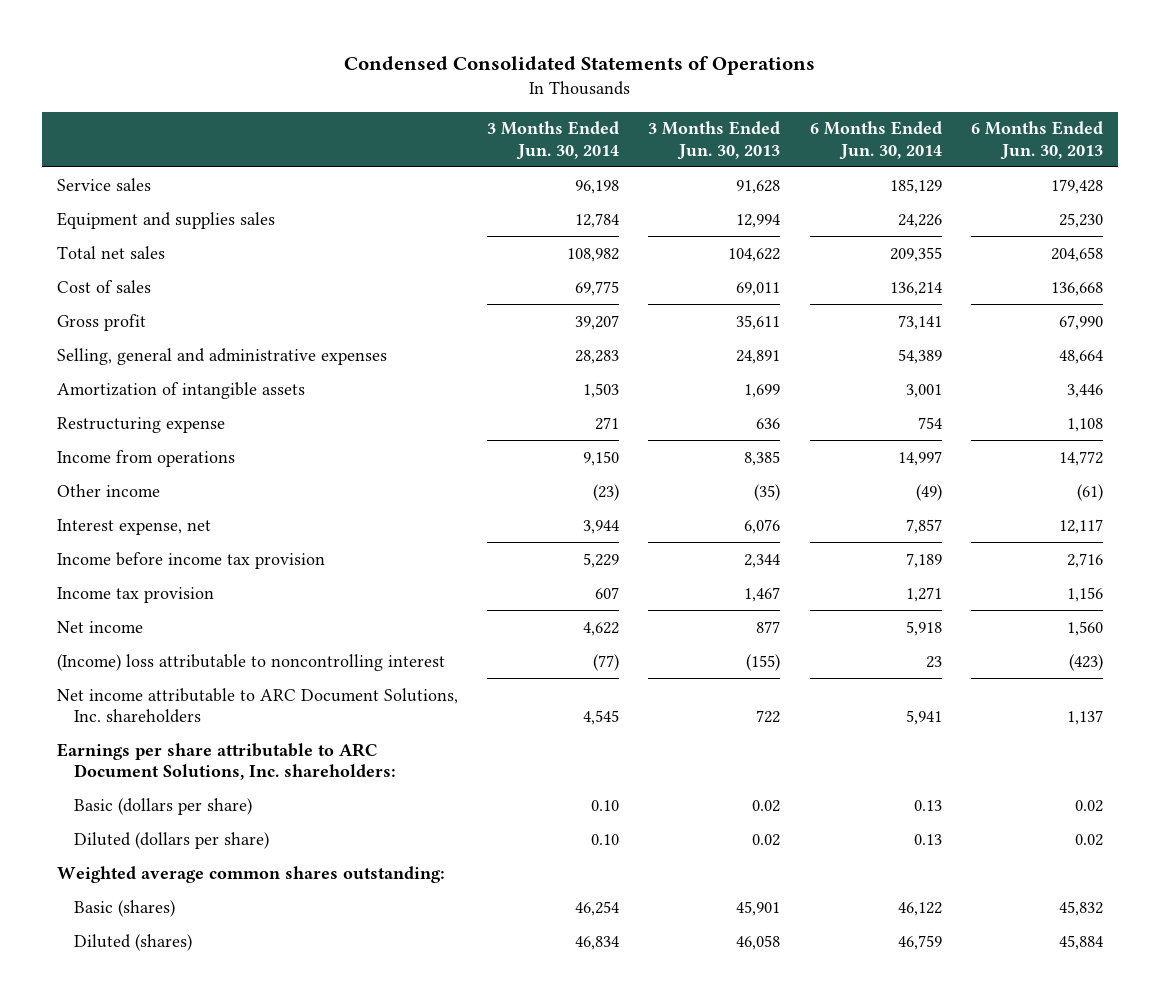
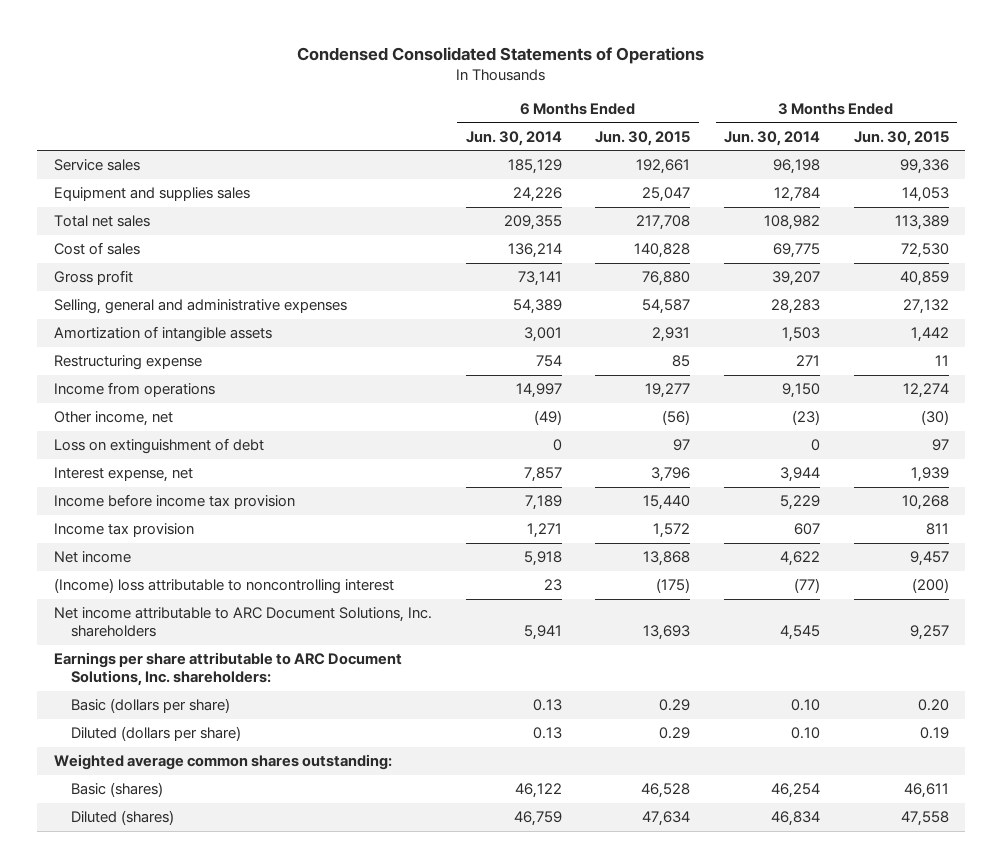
- | 3 Months Ended Jun. 30, 2014 | 3 Months Ended Jun. 30, 2013 | 6 Months Ended Jun. 30, 2014 | 6 Months Ended Jun. 30, 2013
+ | 6 Months Ended Jun. 30, 2014 | 6 Months Ended Jun. 30, 2015 | 3 Months Ended Jun. 30, 2014 | 3 Months Ended Jun. 30, 2015
- Other income | (23) | (35) | (49) | (61)
+ Other income, net | (49) | (56) | (23) | (30)
+ Loss on extinguishment of debt | 0 | 97 | 0 | 97

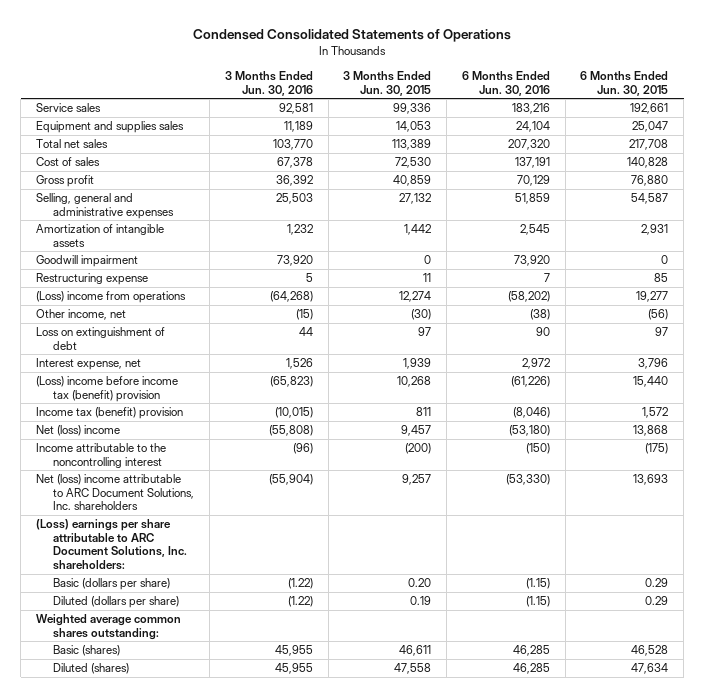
- | 6 Months Ended Jun. 30, 2014 | 6 Months Ended Jun. 30, 2015 | 3 Months Ended Jun. 30, 2014 | 3 Months Ended Jun. 30, 2015
+ | 3 Months Ended Jun. 30, 2016 | 3 Months Ended Jun. 30, 2015 | 6 Months Ended Jun. 30, 2016 | 6 Months Ended Jun. 30, 2015
+ Goodwill impairment | 73,920 | 0 | 73,920 | 0
- Income from operations | 14,997 | 19,277 | 9,150 | 12,274
+ (Loss) income from operations | (64,268) | 12,274 | (58,202) | 19,277
- Income before income tax provision | 7,189 | 15,440 | 5,229 | 10,268
- Income tax provision | 1,271 | 1,572 | 607 | 811
- Net income | 5,918 | 13,868 | 4,622 | 9,457
- (Income) loss attributable to noncontrolling interest | 23 | (175) | (77) | (200)
- Net income attributable to ARC Document Solutions, Inc. shareholders | 5,941 | 13,693 | 4,545 | 9,257
- Earnings per share attributable to ARC Document Solutions, Inc. shareholders:
+ (Loss) income before income tax (benefit) provision | (65,823) | 10,268 | (61,226) | 15,440
+ Income tax (benefit) provision | (10,015) | 811 | (8,046) | 1,572
+ Net (loss) income | (55,808) | 9,457 | (53,180) | 13,868
+ Income attributable to the noncontrolling interest | (96) | (200) | (150) | (175)
+ Net (loss) income attributable to ARC Document Solutions, Inc. shareholders | (55,904) | 9,257 | (53,330) | 13,693
+ (Loss) earnings per share attributable to ARC Document Solutions, Inc. shareholders:

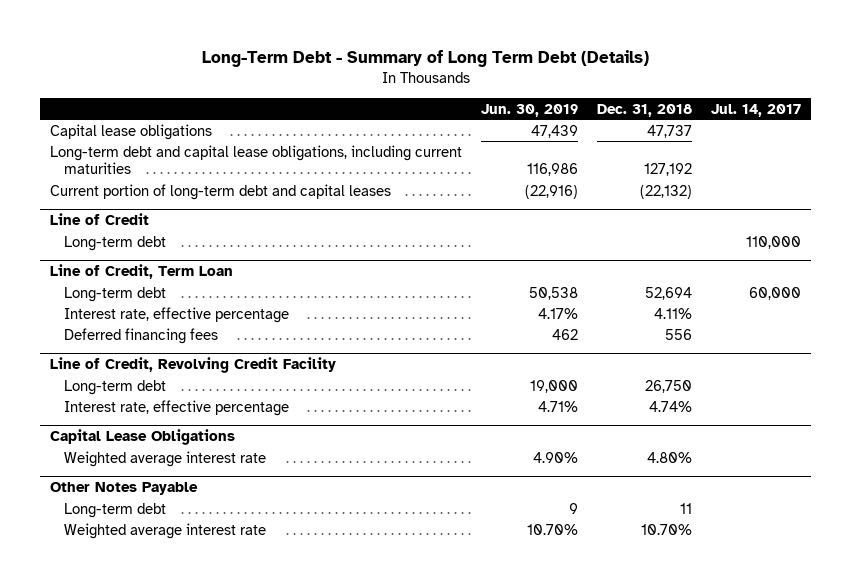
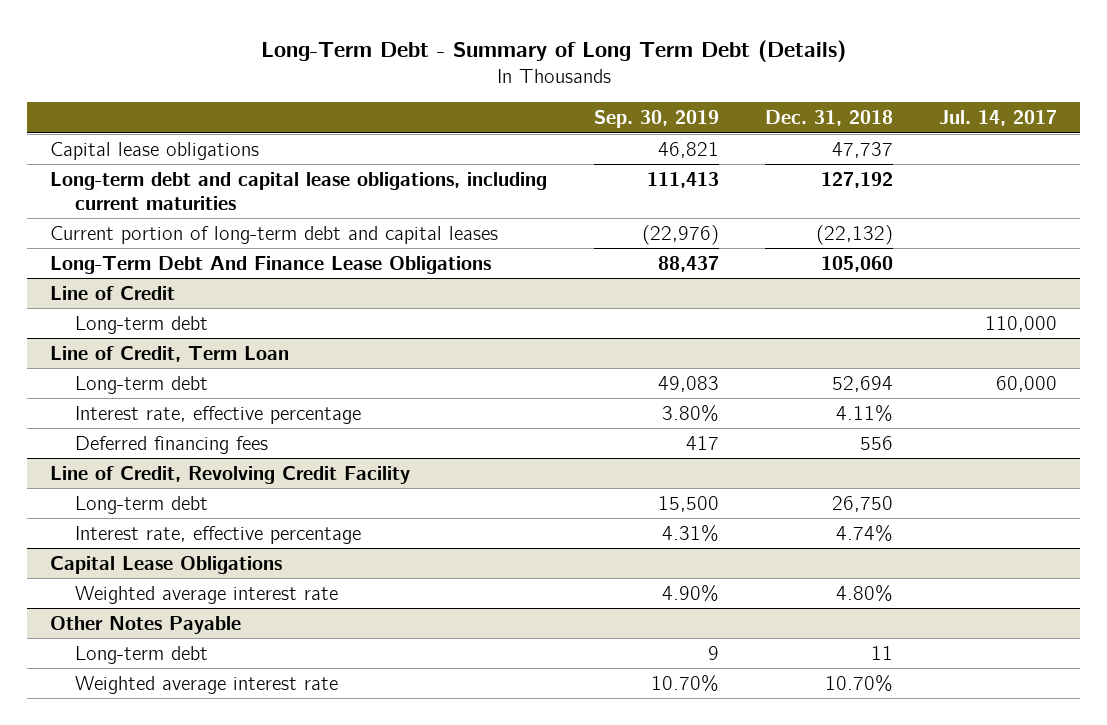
- | Jun. 30, 2019 | Dec. 31, 2018 | Jul. 14, 2017
+ | Sep. 30, 2019 | Dec. 31, 2018 | Jul. 14, 2017
+ Long-Term Debt And Finance Lease Obligations | 88,437 | 105,060 |

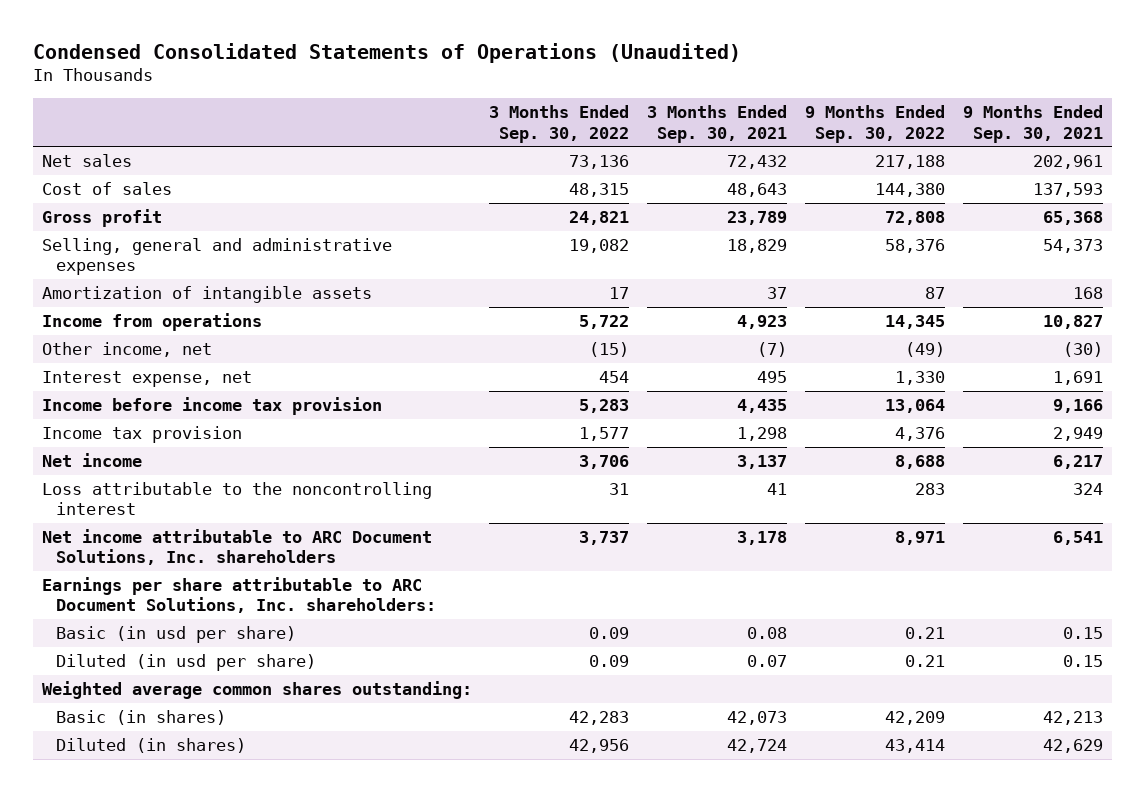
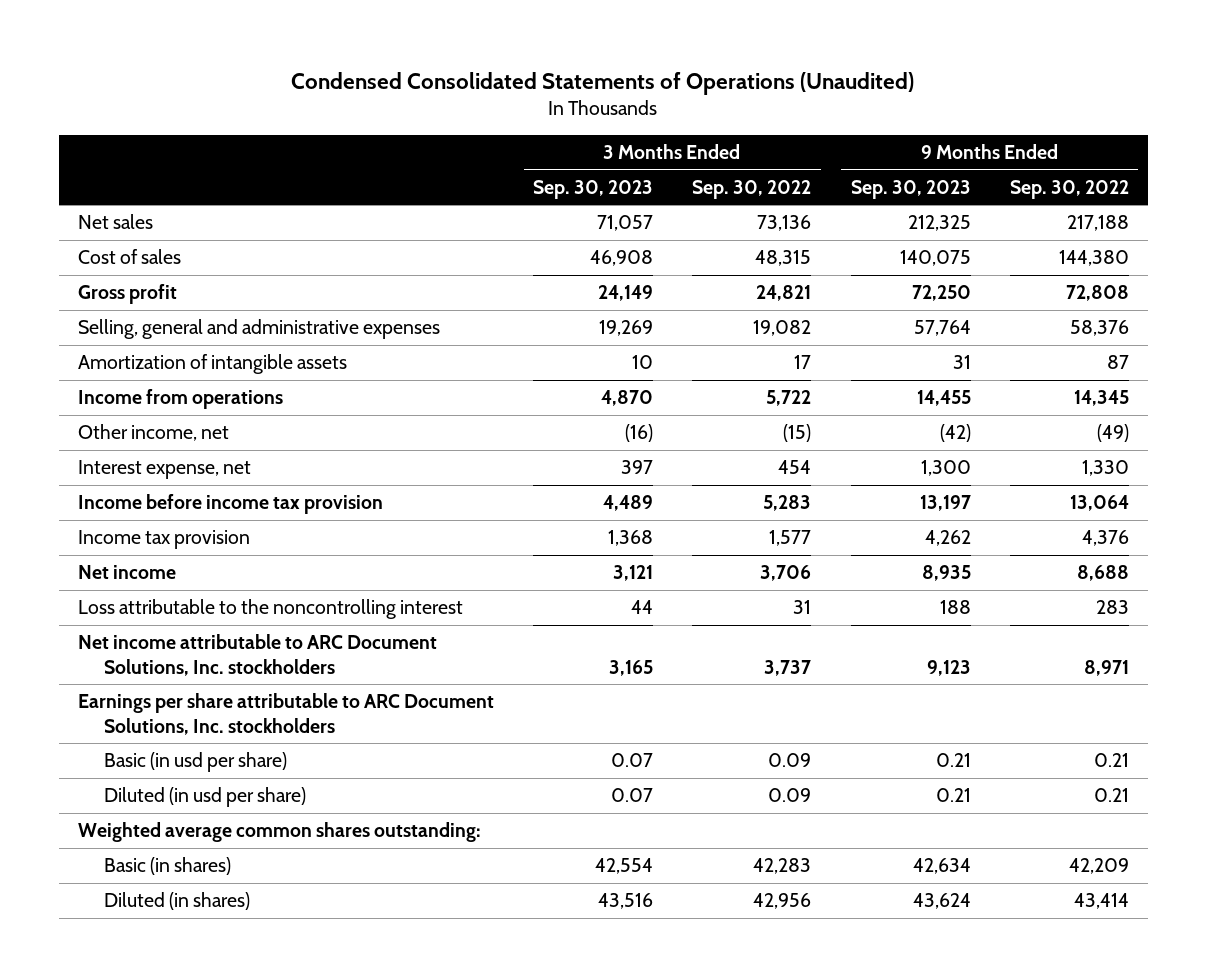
- | 3 Months Ended Sep. 30, 2022 | 3 Months Ended Sep. 30, 2021 | 9 Months Ended Sep. 30, 2022 | 9 Months Ended Sep. 30, 2021
+ | 3 Months Ended Sep. 30, 2023 | 3 Months Ended Sep. 30, 2022 | 9 Months Ended Sep. 30, 2023 | 9 Months Ended Sep. 30, 2022
- Net income attributable to ARC Document Solutions, Inc. shareholders | 3,737 | 3,178 | 8,971 | 6,541
- Earnings per share attributable to ARC Document Solutions, Inc. shareholders:
+ Net income attributable to ARC Document Solutions, Inc. stockholders | 3,165 | 3,737 | 9,123 | 8,971
+ Earnings per share attributable to ARC Document Solutions, Inc. stockholders

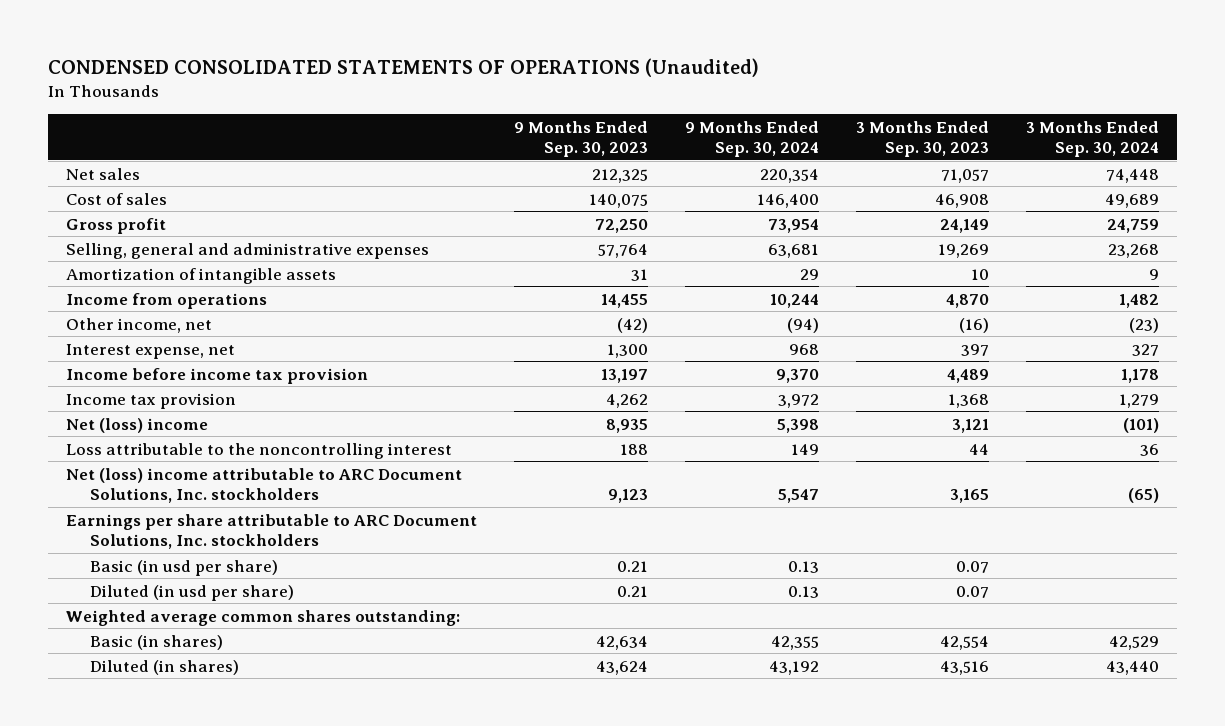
- Condensed Consolidated Statements of Operations (Unaudited)
+ CONDENSED CONSOLIDATED STATEMENTS OF OPERATIONS (Unaudited)
- | 3 Months Ended Sep. 30, 2023 | 3 Months Ended Sep. 30, 2022 | 9 Months Ended Sep. 30, 2023 | 9 Months Ended Sep. 30, 2022
+ | 9 Months Ended Sep. 30, 2023 | 9 Months Ended Sep. 30, 2024 | 3 Months Ended Sep. 30, 2023 | 3 Months Ended Sep. 30, 2024
- Net income | 3,121 | 3,706 | 8,935 | 8,688
+ Net (loss) income | 8,935 | 5,398 | 3,121 | (101)
- Net income attributable to ARC Document Solutions, Inc. stockholders | 3,165 | 3,737 | 9,123 | 8,971
+ Net (loss) income attributable to ARC Document Solutions, Inc. stockholders | 9,123 | 5,547 | 3,165 | (65)

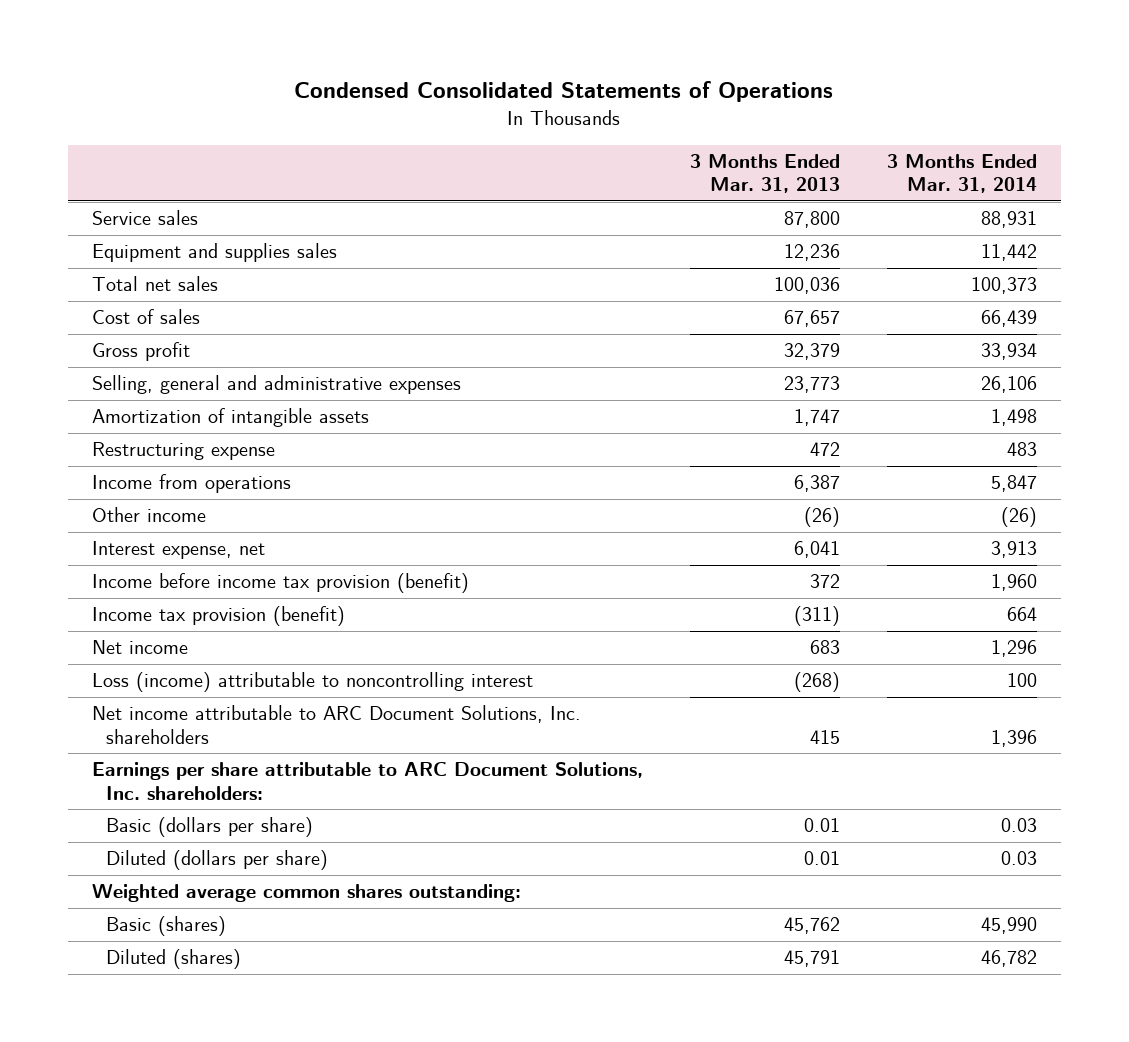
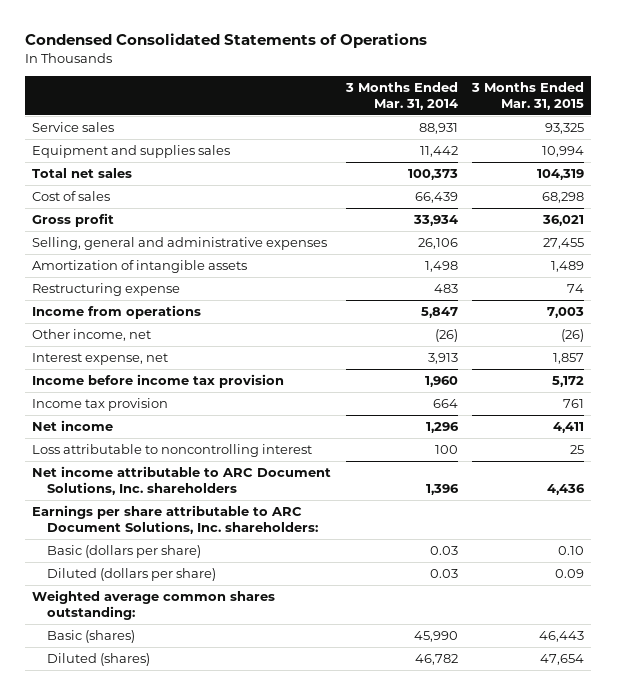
- | 3 Months Ended Mar. 31, 2013 | 3 Months Ended Mar. 31, 2014
+ | 3 Months Ended Mar. 31, 2014 | 3 Months Ended Mar. 31, 2015
- Other income | (26) | (26)
+ Other income, net | (26) | (26)
- Income before income tax provision (benefit) | 372 | 1,960
- Income tax provision (benefit) | (311) | 664
+ Income before income tax provision | 1,960 | 5,172
+ Income tax provision | 664 | 761
- Loss (income) attributable to noncontrolling interest | (268) | 100
+ Loss attributable to noncontrolling interest | 100 | 25

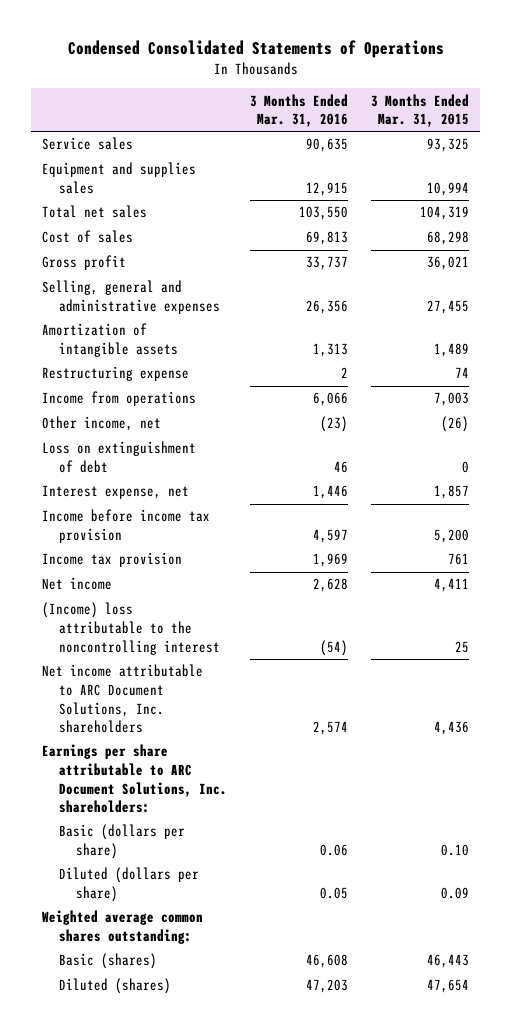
- | 3 Months Ended Mar. 31, 2014 | 3 Months Ended Mar. 31, 2015
+ | 3 Months Ended Mar. 31, 2016 | 3 Months Ended Mar. 31, 2015
+ Loss on extinguishment of debt | 46 | 0
- Income before income tax provision | 1,960 | 5,172
+ Income before income tax provision | 4,597 | 5,200
- Loss attributable to noncontrolling interest | 100 | 25
+ (Income) loss attributable to the noncontrolling interest | (54) | 25

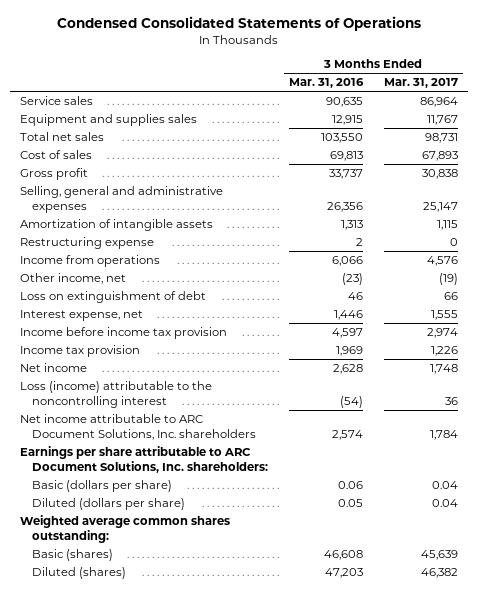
- | 3 Months Ended Mar. 31, 2016 | 3 Months Ended Mar. 31, 2015
+ | 3 Months Ended Mar. 31, 2016 | 3 Months Ended Mar. 31, 2017
- (Income) loss attributable to the noncontrolling interest | (54) | 25
+ Loss (income) attributable to the noncontrolling interest | (54) | 36

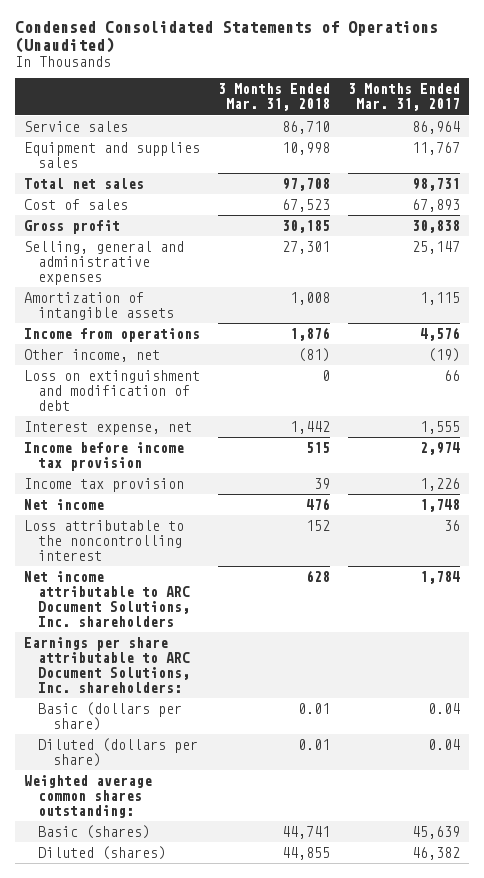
- Condensed Consolidated Statements of Operations
+ Condensed Consolidated Statements of Operations (Unaudited)
- | 3 Months Ended Mar. 31, 2016 | 3 Months Ended Mar. 31, 2017
+ | 3 Months Ended Mar. 31, 2018 | 3 Months Ended Mar. 31, 2017
- Restructuring expense | 2 | 0
- Loss on extinguishment of debt | 46 | 66
+ Loss on extinguishment and modification of debt | 0 | 66
- Loss (income) attributable to the noncontrolling interest | (54) | 36
+ Loss attributable to the noncontrolling interest | 152 | 36

